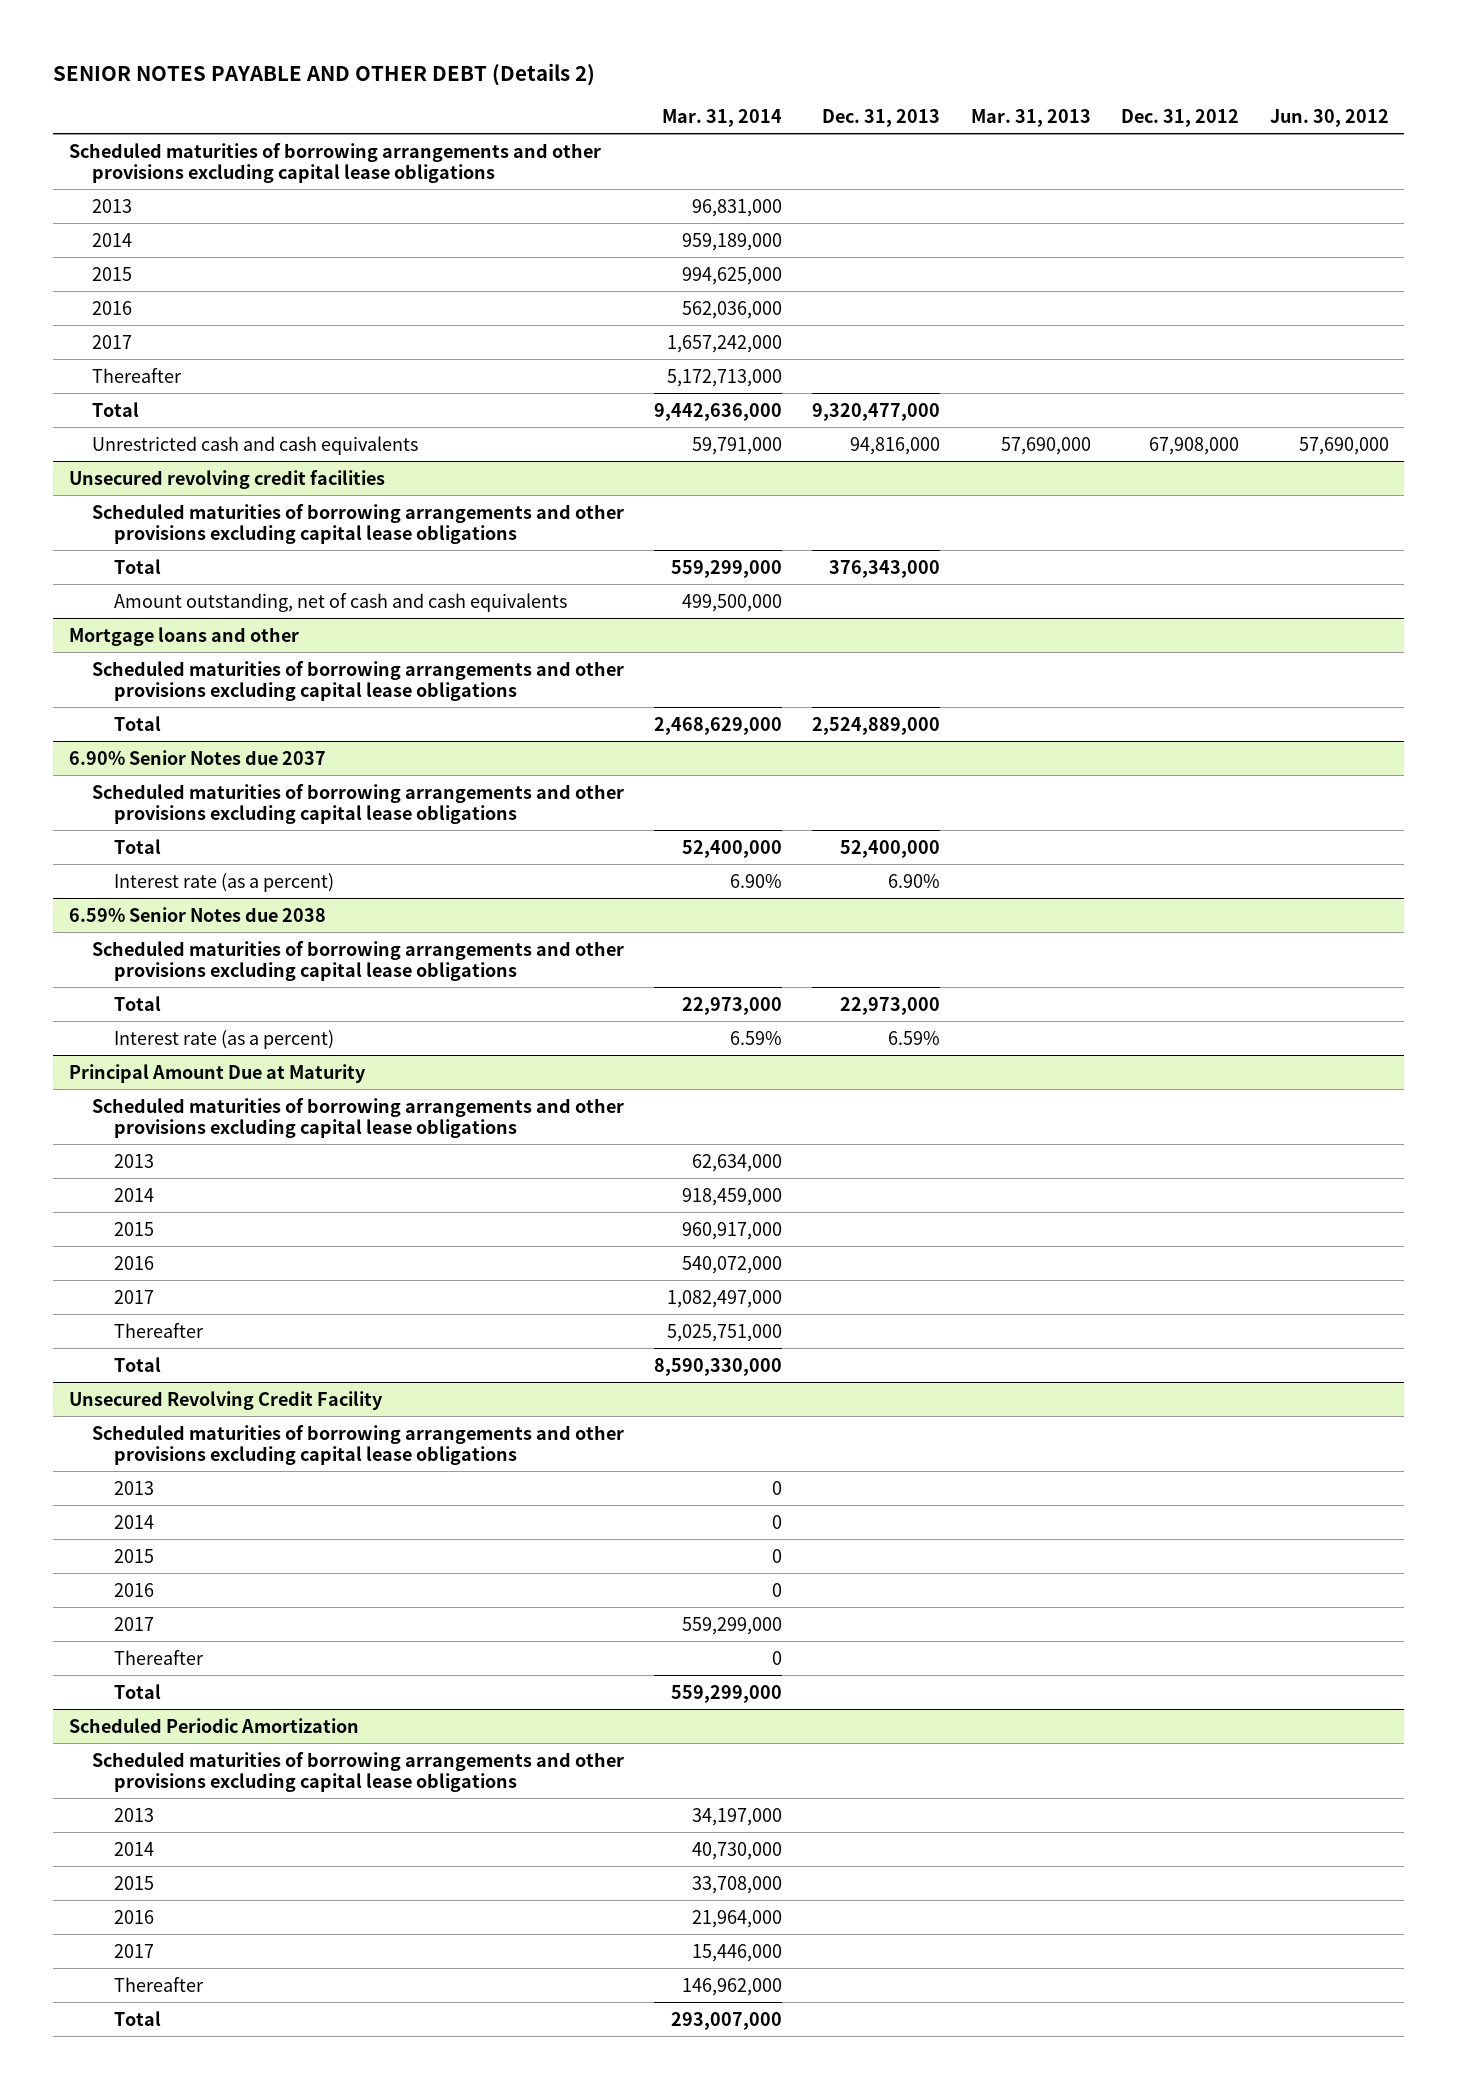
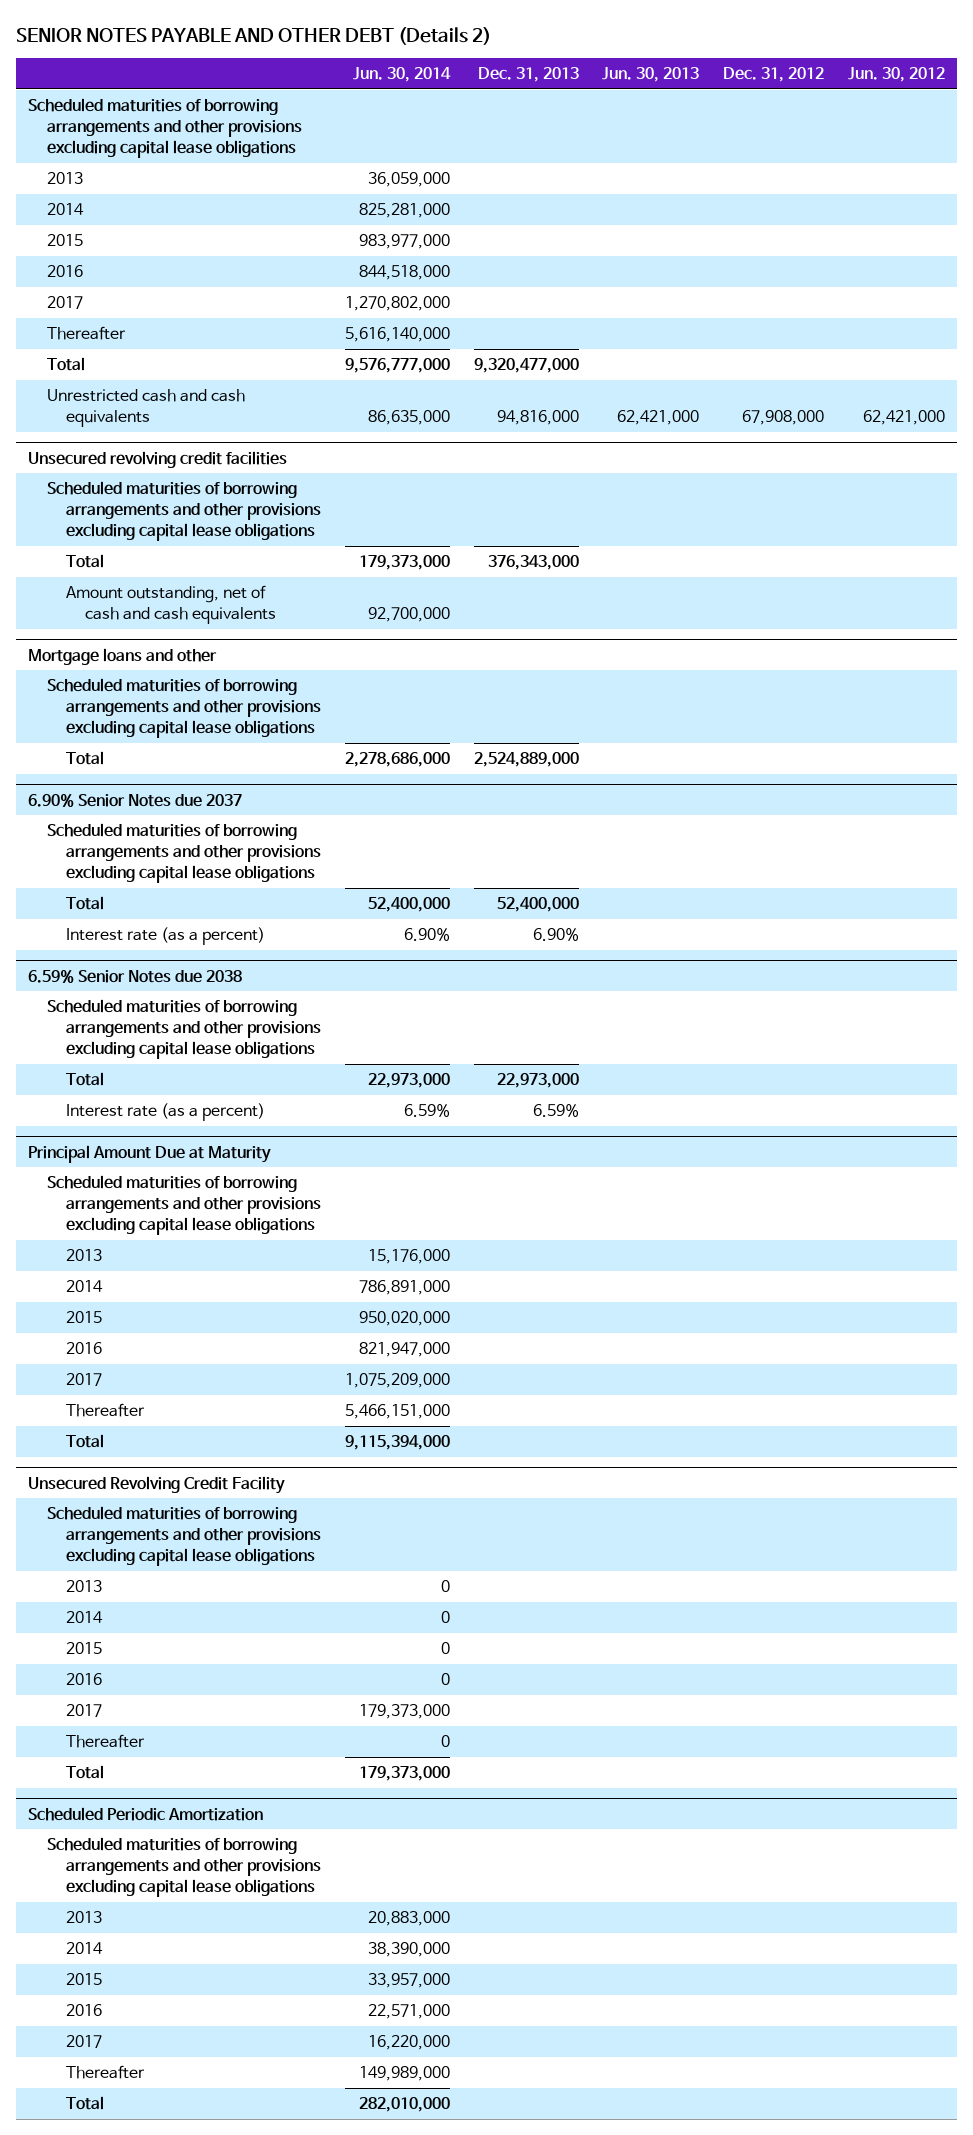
- | Mar. 31, 2014 | Dec. 31, 2013 | Mar. 31, 2013 | Dec. 31, 2012 | Jun. 30, 2012
+ | Jun. 30, 2014 | Dec. 31, 2013 | Jun. 30, 2013 | Dec. 31, 2012 | Jun. 30, 2012
- Unrestricted cash and cash equivalents | 59,791,000 | 94,816,000 | 57,690,000 | 67,908,000 | 57,690,000
+ Unrestricted cash and cash equivalents | 86,635,000 | 94,816,000 | 62,421,000 | 67,908,000 | 62,421,000

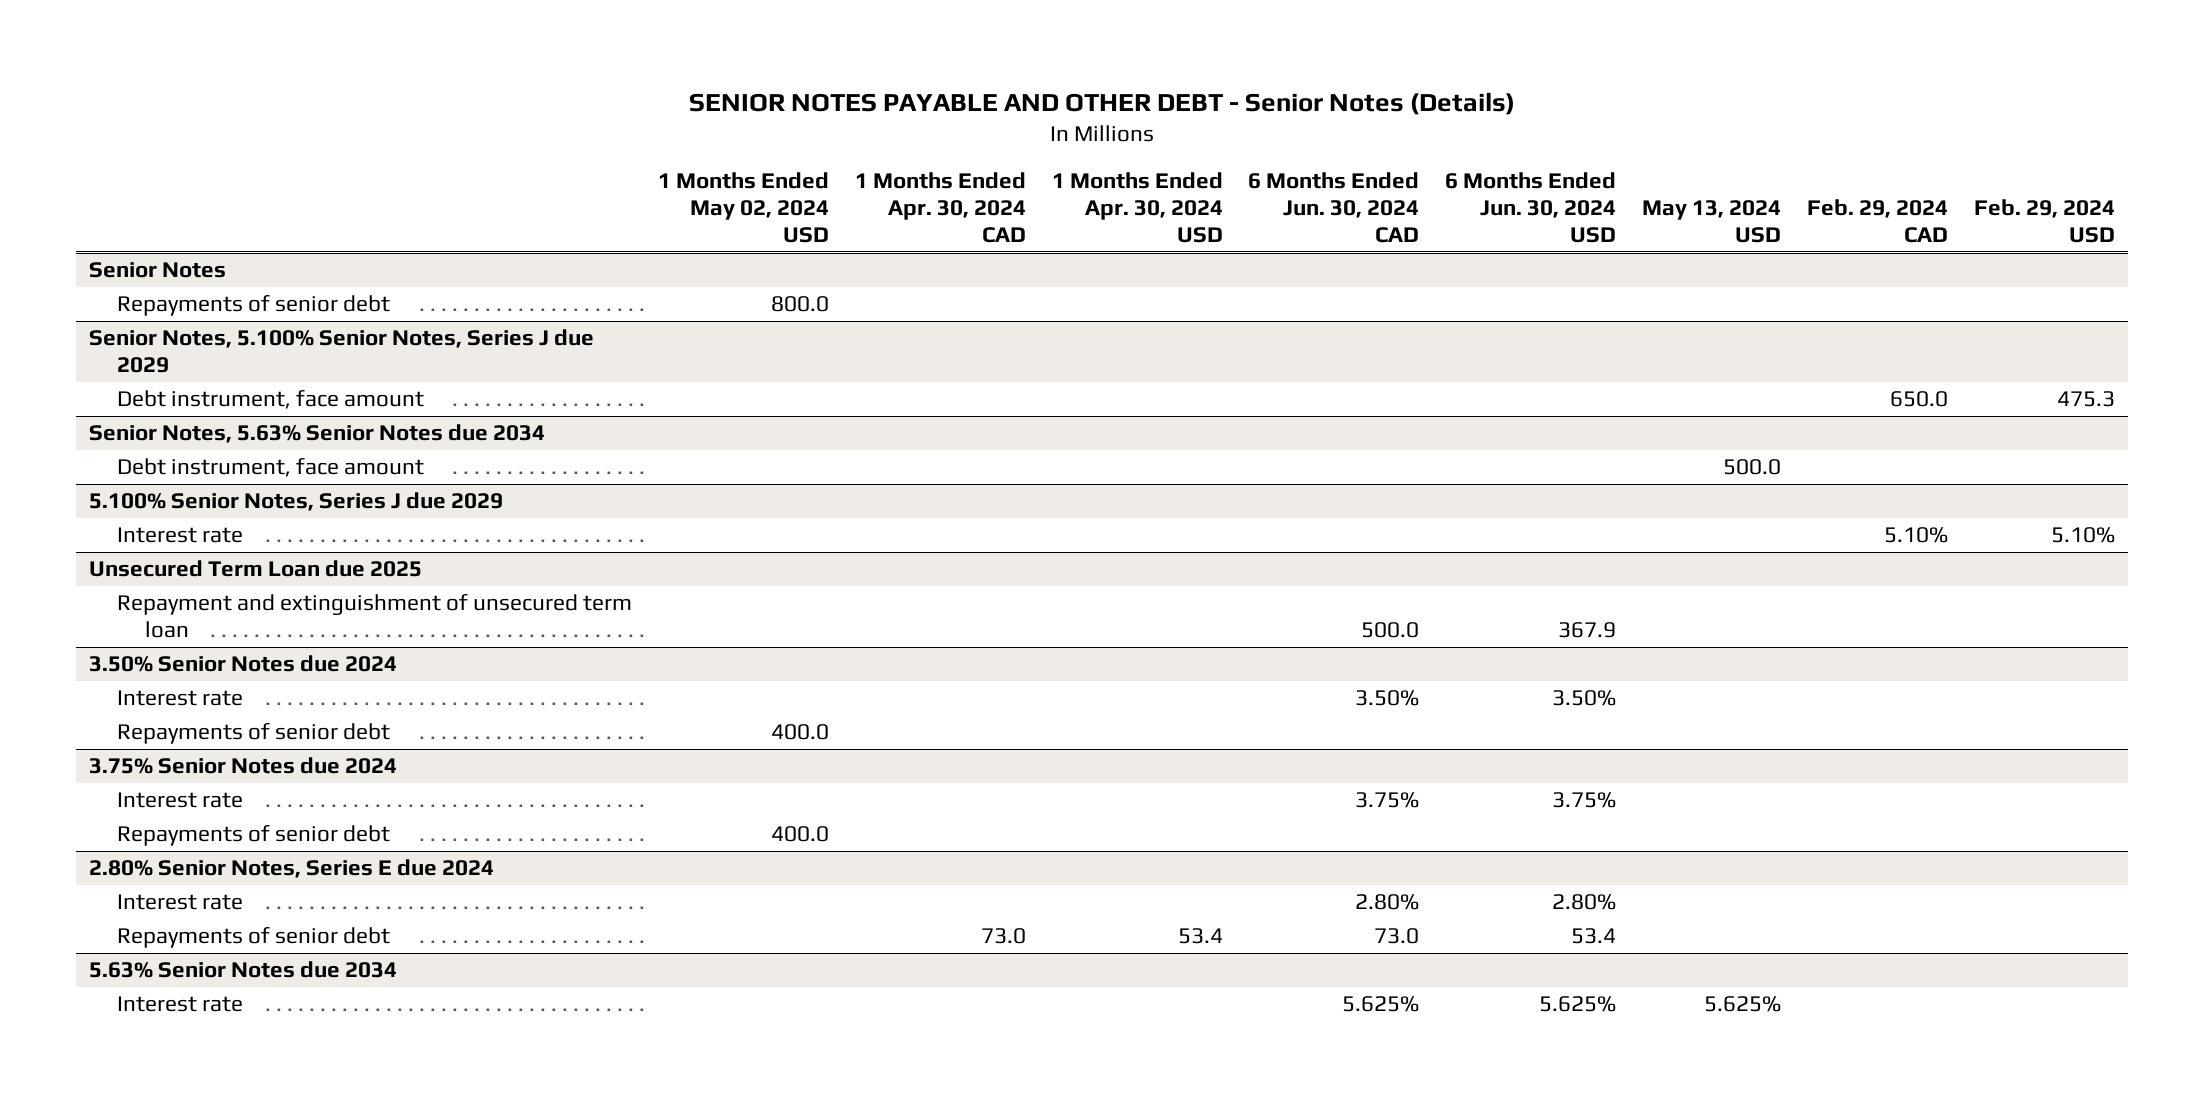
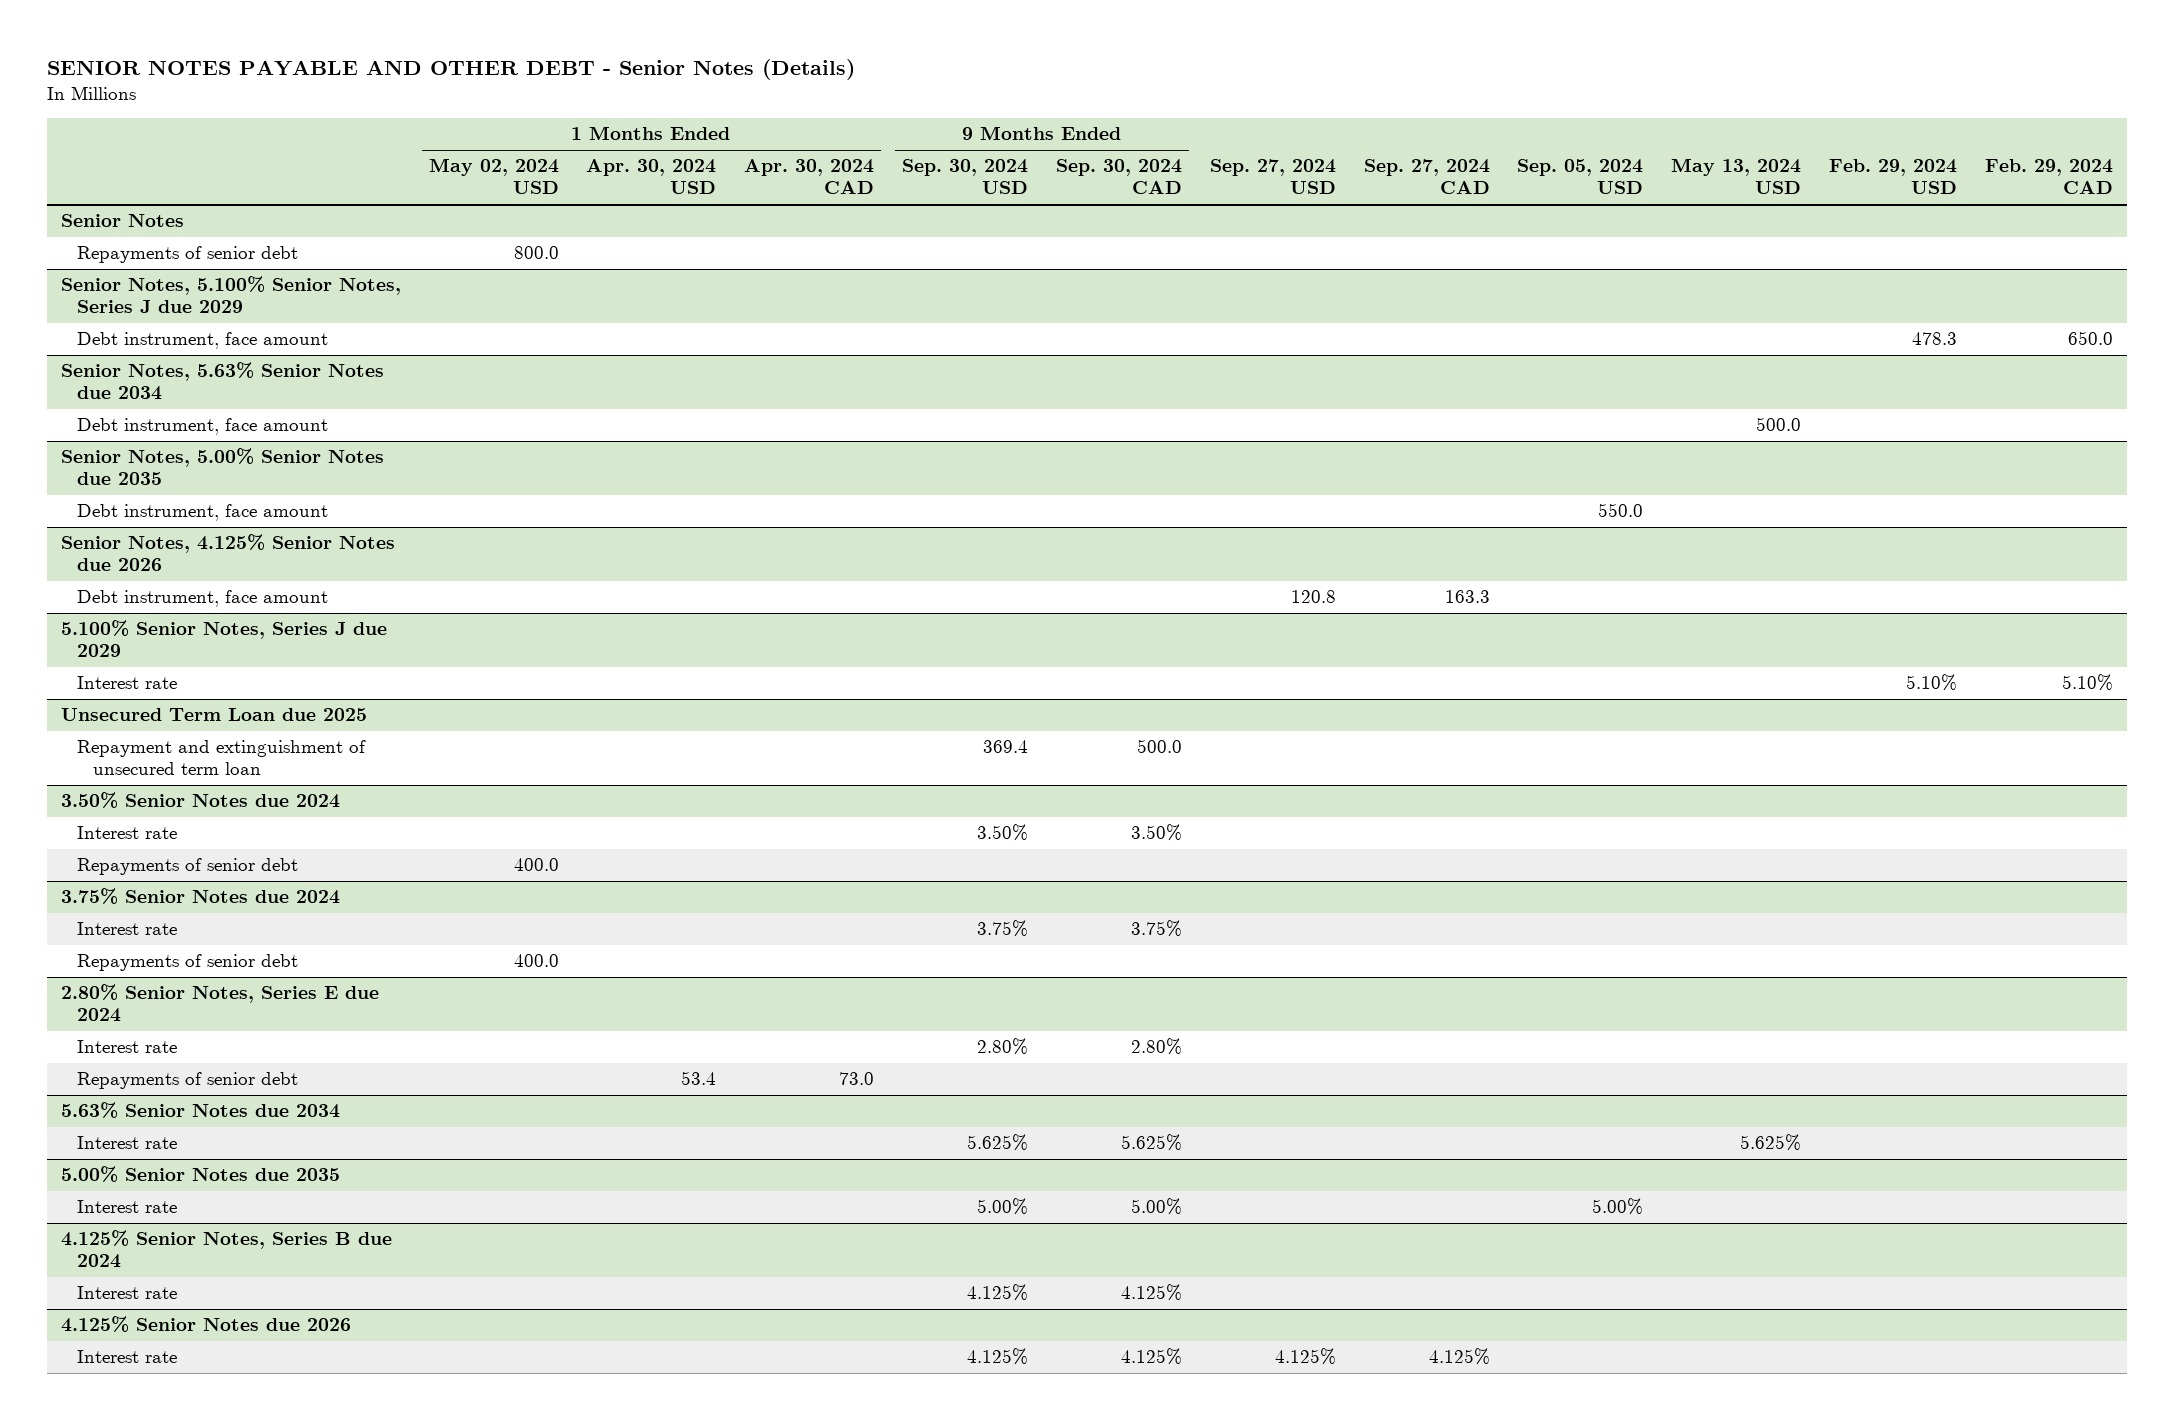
- | 1 Months Ended May 02, 2024 USD | 1 Months Ended Apr. 30, 2024 CAD | 1 Months Ended Apr. 30, 2024 USD | 6 Months Ended Jun. 30, 2024 CAD | 6 Months Ended Jun. 30, 2024 USD | May 13, 2024 USD | Feb. 29, 2024 CAD | Feb. 29, 2024 USD
+ | 1 Months Ended May 02, 2024 USD | 1 Months Ended Apr. 30, 2024 USD | 1 Months Ended Apr. 30, 2024 CAD | 9 Months Ended Sep. 30, 2024 USD | 9 Months Ended Sep. 30, 2024 CAD | Sep. 27, 2024 USD | Sep. 27, 2024 CAD | Sep. 05, 2024 USD | May 13, 2024 USD | Feb. 29, 2024 USD | Feb. 29, 2024 CAD
@ Senior Notes, 5.100% Senior Notes, Series J due 2029
- Debt instrument, face amount | | | | | | | 650.0 | 475.3
+ Debt instrument, face amount | | | | | | | | | | 478.3 | 650.0
+ Senior Notes, 5.00% Senior Notes due 2035
+ Debt instrument, face amount | | | | | | | | 550.0 | | |
+ Senior Notes, 4.125% Senior Notes due 2026
+ Debt instrument, face amount | | | | | | 120.8 | 163.3 | | | |
+ 5.00% Senior Notes due 2035
+ Interest rate | | | | 5.00% | 5.00% | | | 5.00% | | |
+ 4.125% Senior Notes, Series B due 2024
+ Interest rate | | | | 4.125% | 4.125% | | | | | |
+ 4.125% Senior Notes due 2026
+ Interest rate | | | | 4.125% | 4.125% | 4.125% | 4.125% | | | |

